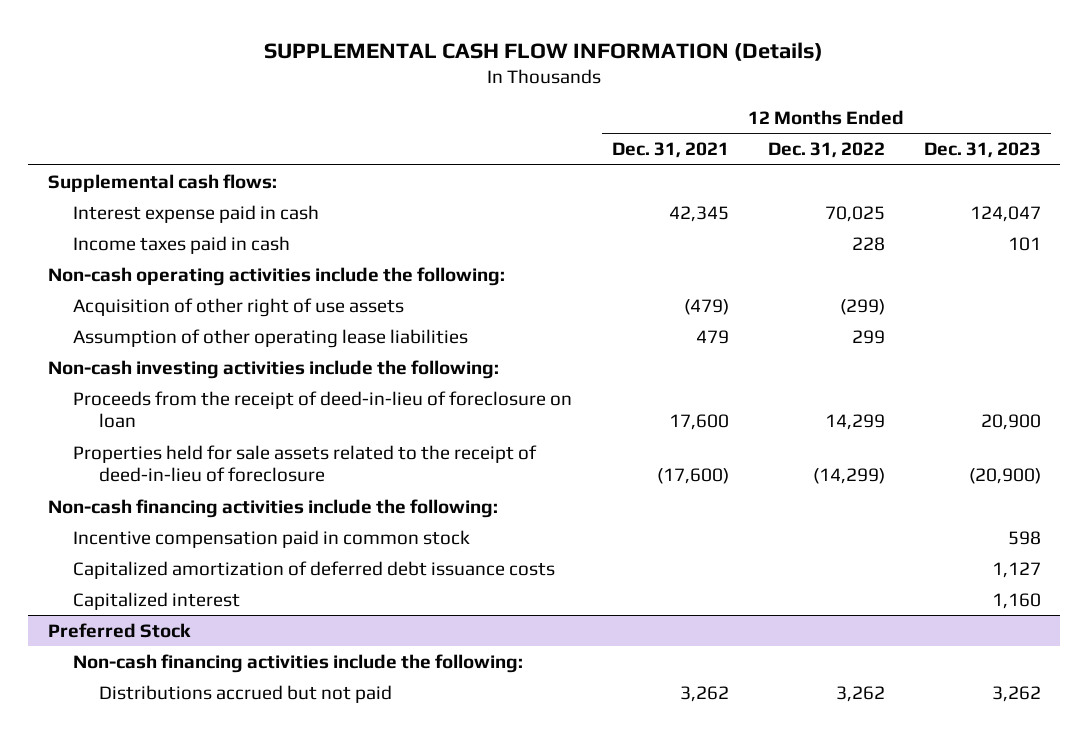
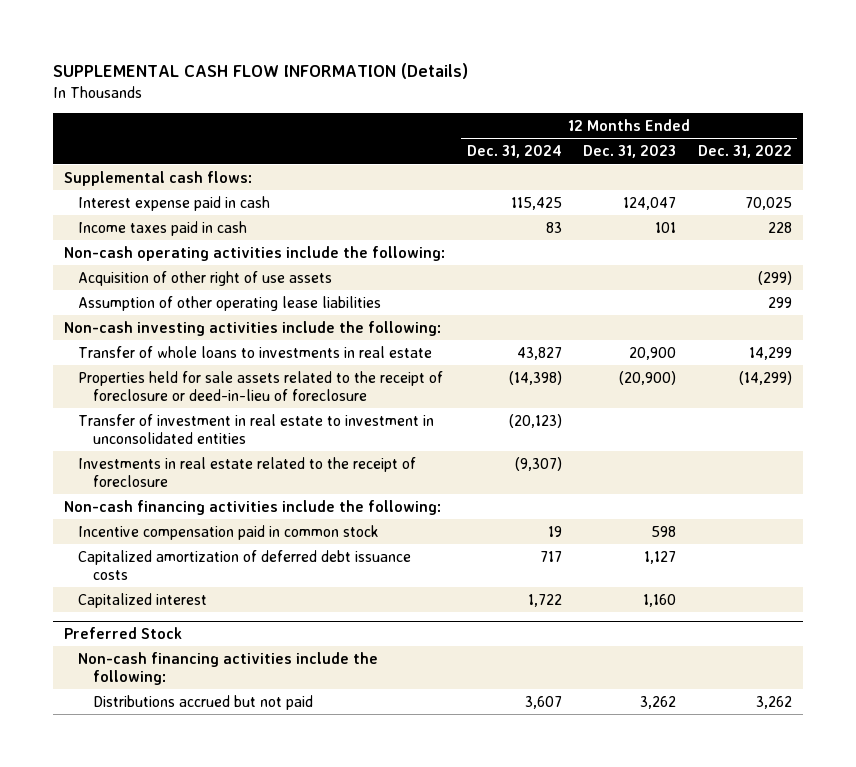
- | 12 Months Ended Dec. 31, 2021 | 12 Months Ended Dec. 31, 2022 | 12 Months Ended Dec. 31, 2023
+ | 12 Months Ended Dec. 31, 2024 | 12 Months Ended Dec. 31, 2023 | 12 Months Ended Dec. 31, 2022
- Proceeds from the receipt of deed-in-lieu of foreclosure on loan | 17,600 | 14,299 | 20,900
- Properties held for sale assets related to the receipt of deed-in-lieu of foreclosure | (17,600) | (14,299) | (20,900)
+ Transfer of whole loans to investments in real estate | 43,827 | 20,900 | 14,299
+ Properties held for sale assets related to the receipt of foreclosure or deed-in-lieu of foreclosure | (14,398) | (20,900) | (14,299)
+ Transfer of investment in real estate to investment in unconsolidated entities | (20,123) | |
+ Investments in real estate related to the receipt of foreclosure | (9,307) | |

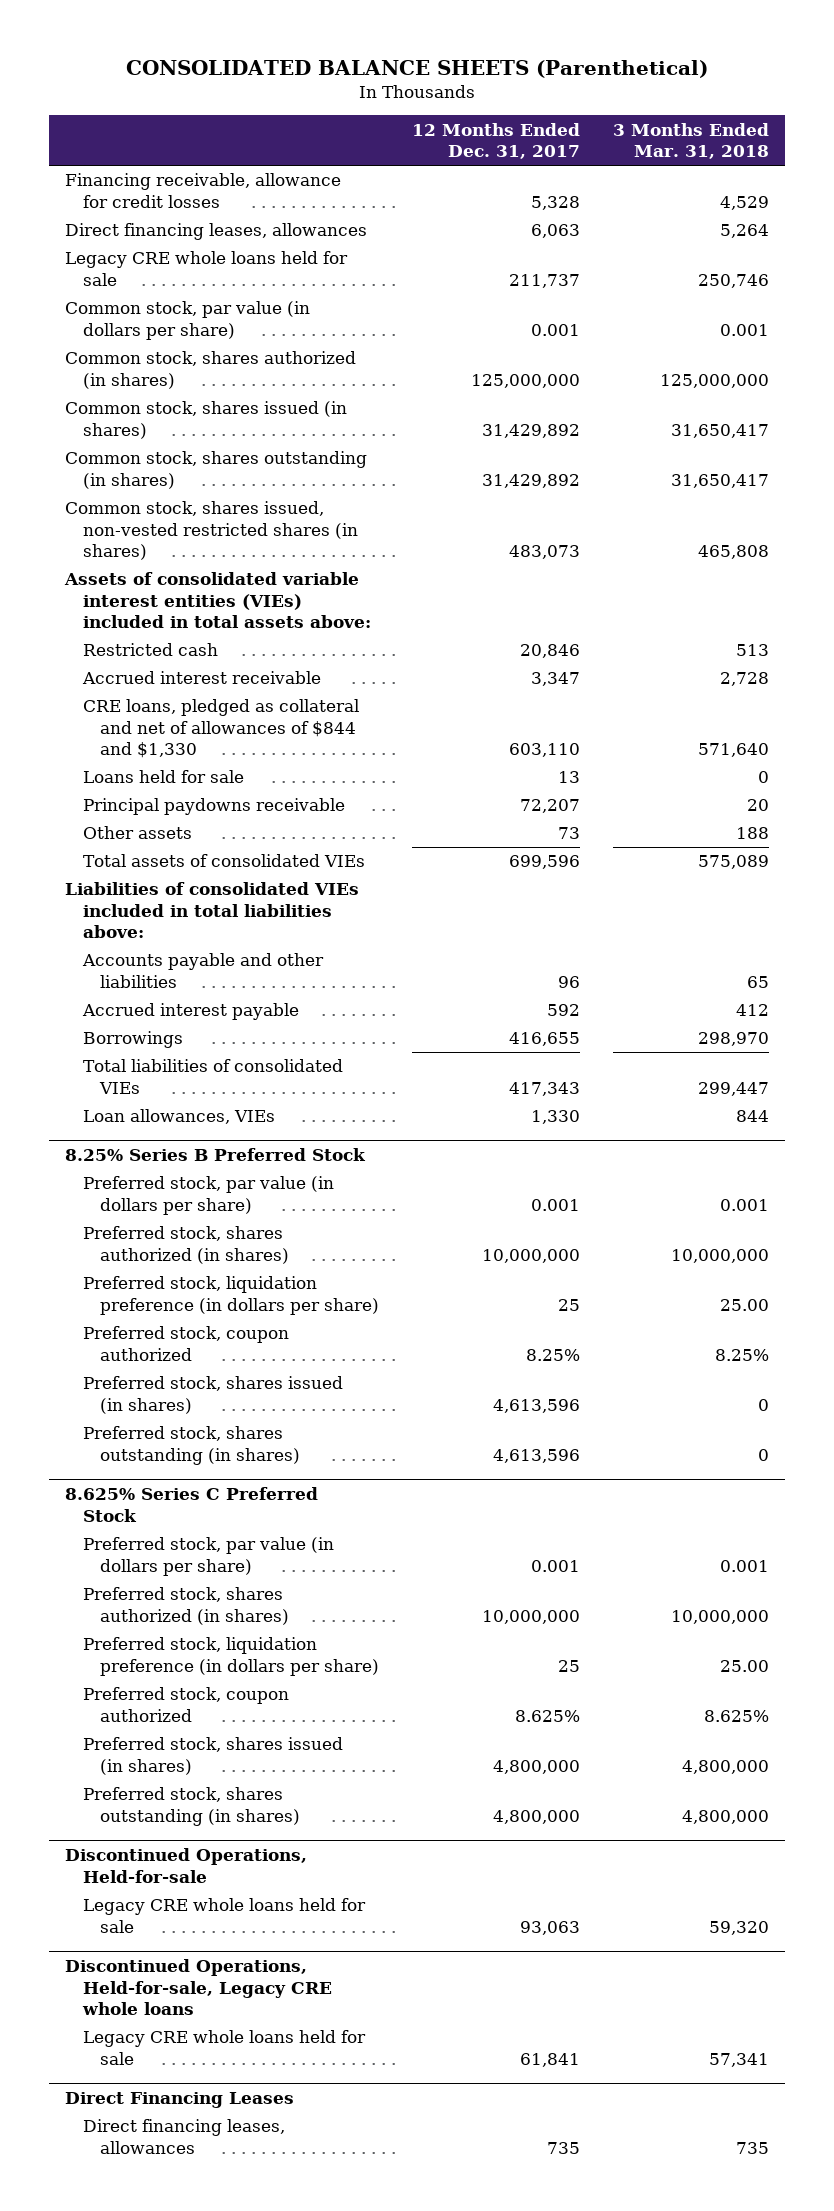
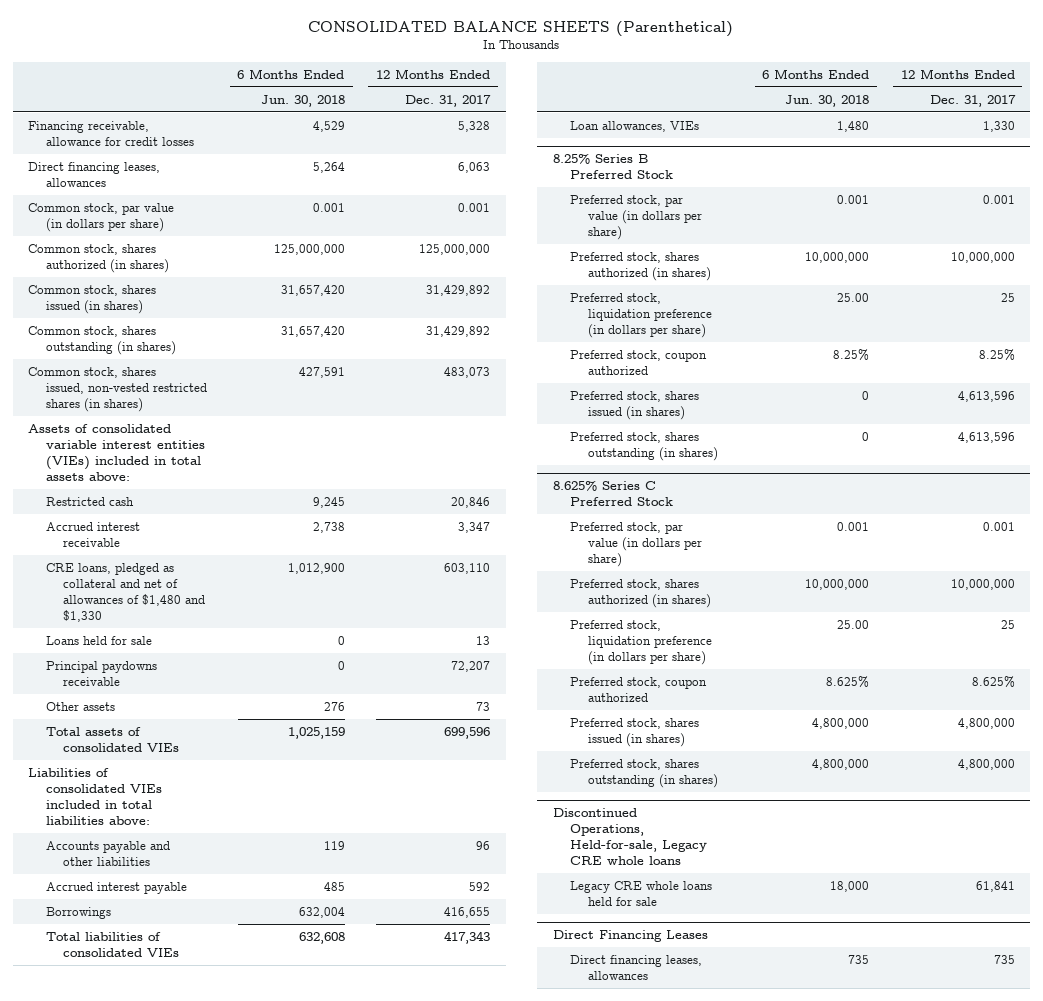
- | 12 Months Ended Dec. 31, 2017 | 3 Months Ended Mar. 31, 2018
+ | 6 Months Ended Jun. 30, 2018 | 12 Months Ended Dec. 31, 2017
- Legacy CRE whole loans held for sale | 211,737 | 250,746
- CRE loans, pledged as collateral and net of allowances of $844 and $1,330 | 603,110 | 571,640
+ CRE loans, pledged as collateral and net of allowances of $1,480 and $1,330 | 1,012,900 | 603,110
- Discontinued Operations, Held-for-sale
- Legacy CRE whole loans held for sale | 93,063 | 59,320

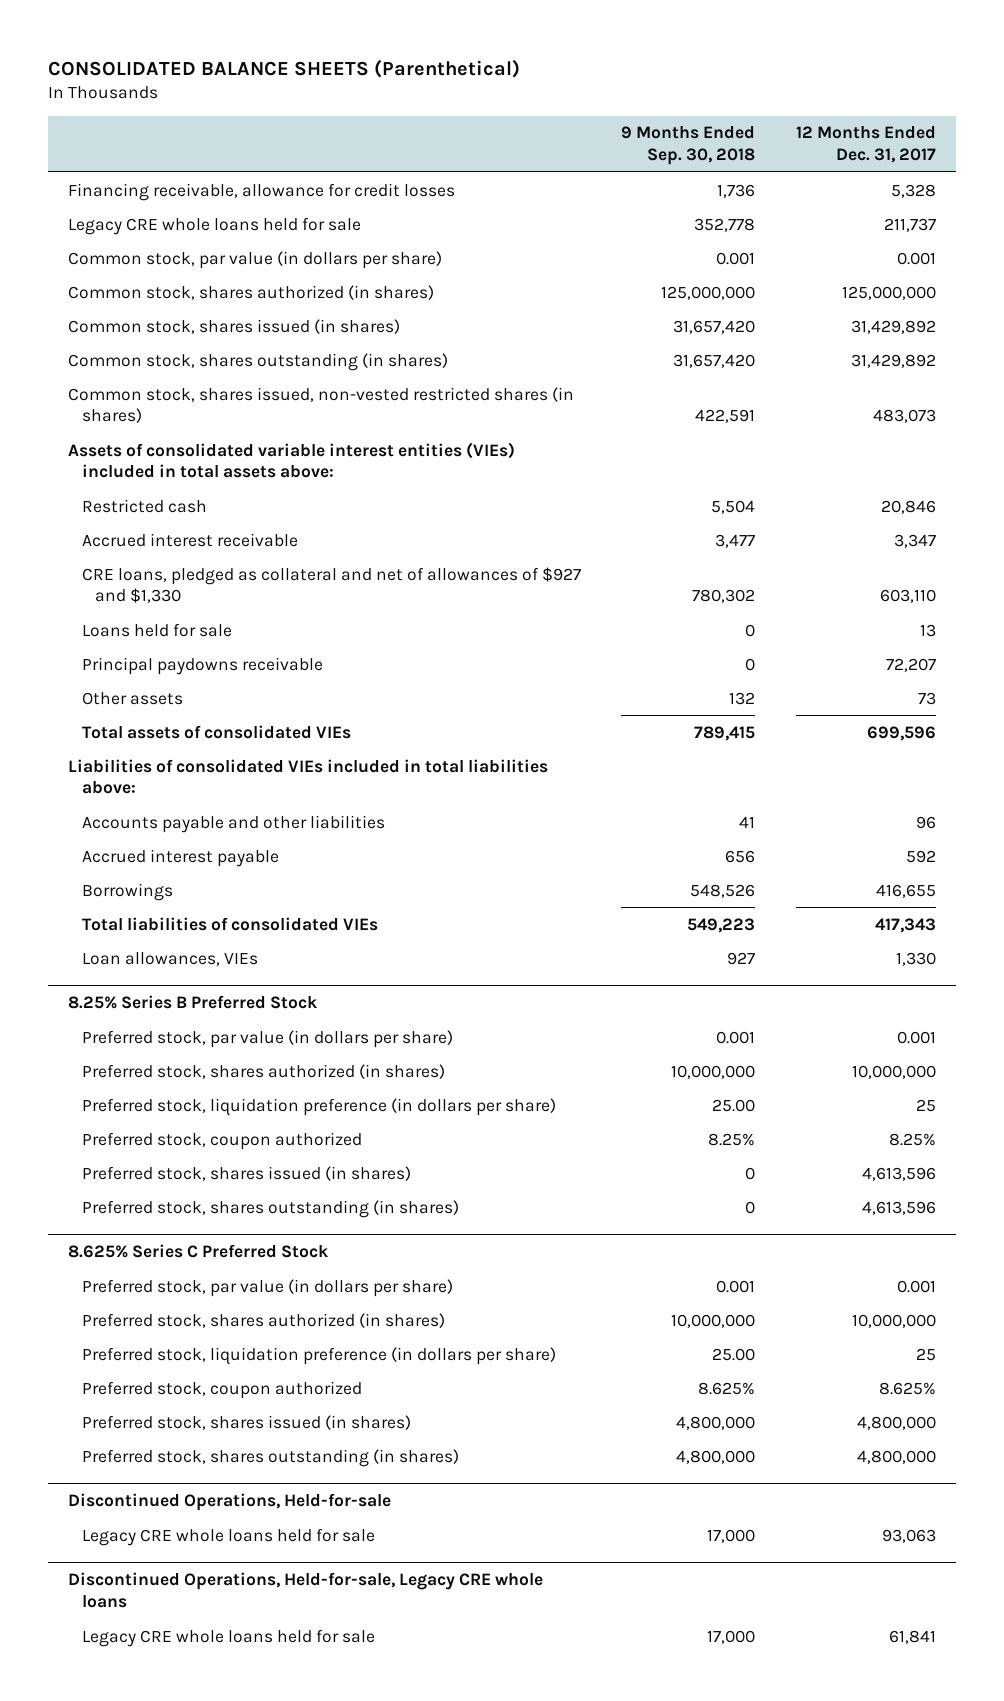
- | 6 Months Ended Jun. 30, 2018 | 12 Months Ended Dec. 31, 2017
+ | 9 Months Ended Sep. 30, 2018 | 12 Months Ended Dec. 31, 2017
- Direct financing leases, allowances | 5,264 | 6,063
+ Legacy CRE whole loans held for sale | 352,778 | 211,737
- CRE loans, pledged as collateral and net of allowances of $1,480 and $1,330 | 1,012,900 | 603,110
+ CRE loans, pledged as collateral and net of allowances of $927 and $1,330 | 780,302 | 603,110
+ Discontinued Operations, Held-for-sale
+ Legacy CRE whole loans held for sale | 17,000 | 93,063
- Direct Financing Leases
- Direct financing leases, allowances | 735 | 735

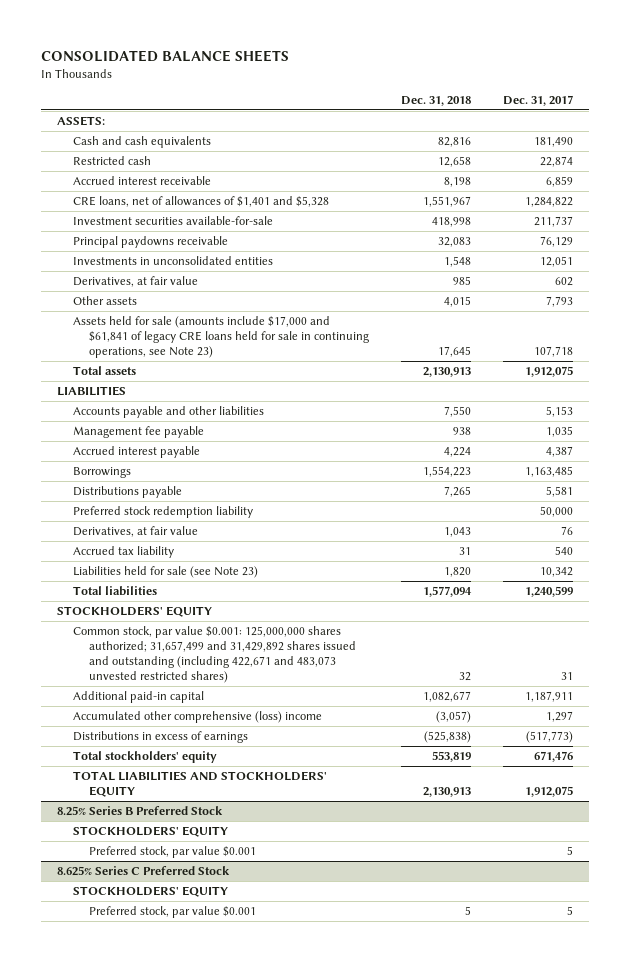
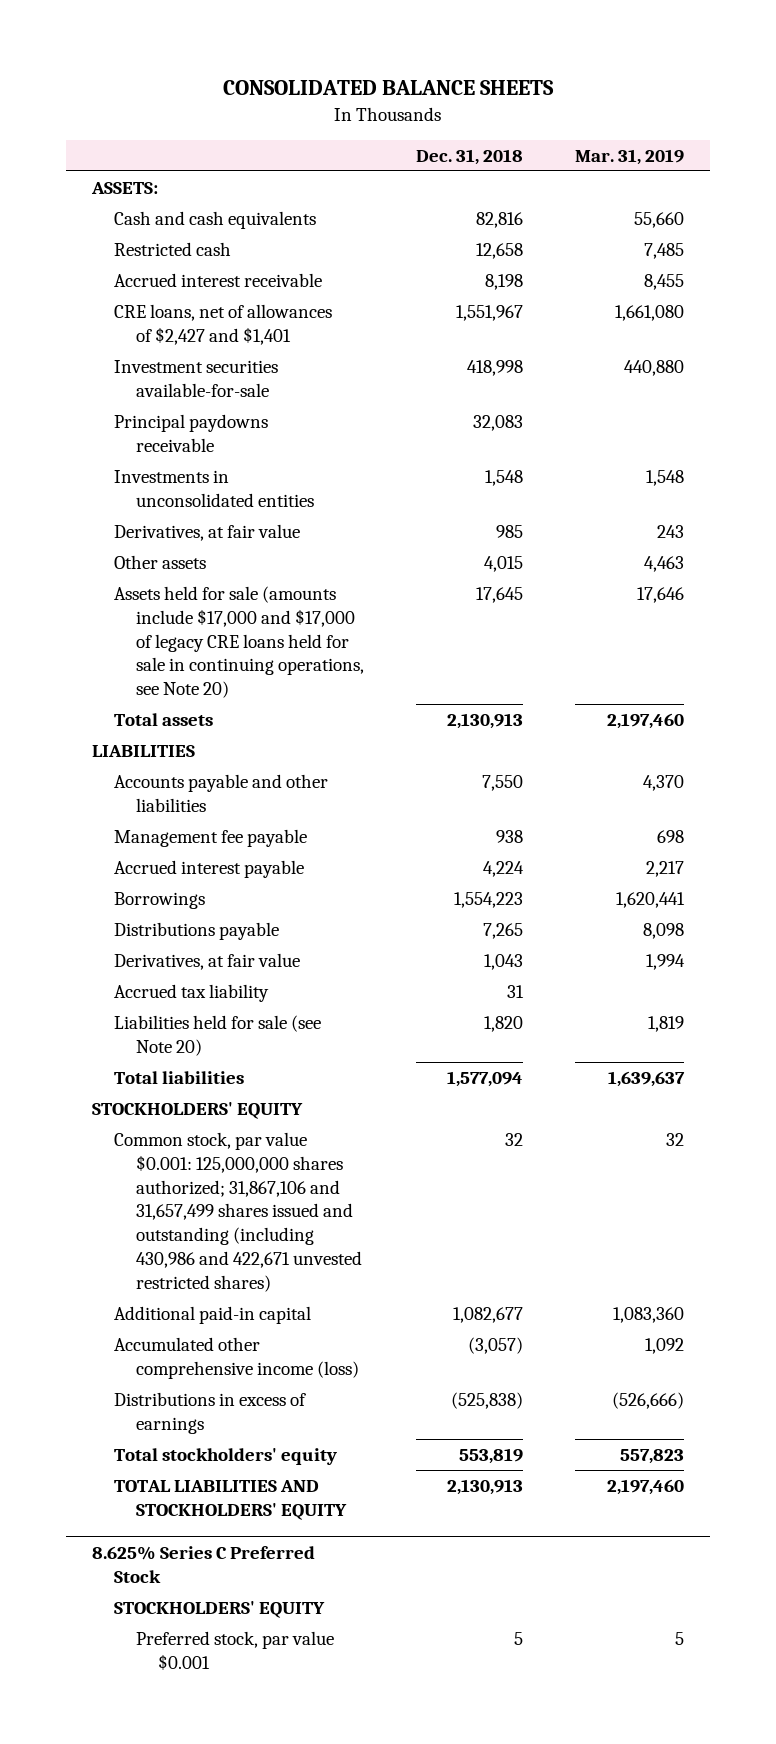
- | Dec. 31, 2018 | Dec. 31, 2017
+ | Dec. 31, 2018 | Mar. 31, 2019
- CRE loans, net of allowances of $1,401 and $5,328 | 1,551,967 | 1,284,822
+ CRE loans, net of allowances of $2,427 and $1,401 | 1,551,967 | 1,661,080
- Assets held for sale (amounts include $17,000 and $61,841 of legacy CRE loans held for sale in continuing operations, see Note 23) | 17,645 | 107,718
+ Assets held for sale (amounts include $17,000 and $17,000 of legacy CRE loans held for sale in continuing operations, see Note 20) | 17,645 | 17,646
- Preferred stock redemption liability | | 50,000
- Liabilities held for sale (see Note 23) | 1,820 | 10,342
+ Liabilities held for sale (see Note 20) | 1,820 | 1,819
- Common stock, par value $0.001: 125,000,000 shares authorized; 31,657,499 and 31,429,892 shares issued and outstanding (including 422,671 and 483,073 unvested restricted shares) | 32 | 31
+ Common stock, par value $0.001: 125,000,000 shares authorized; 31,867,106 and 31,657,499 shares issued and outstanding (including 430,986 and 422,671 unvested restricted shares) | 32 | 32
- Accumulated other comprehensive (loss) income | (3,057) | 1,297
+ Accumulated other comprehensive income (loss) | (3,057) | 1,092
- 8.25% Series B Preferred Stock
- STOCKHOLDERS' EQUITY
- Preferred stock, par value $0.001 | | 5

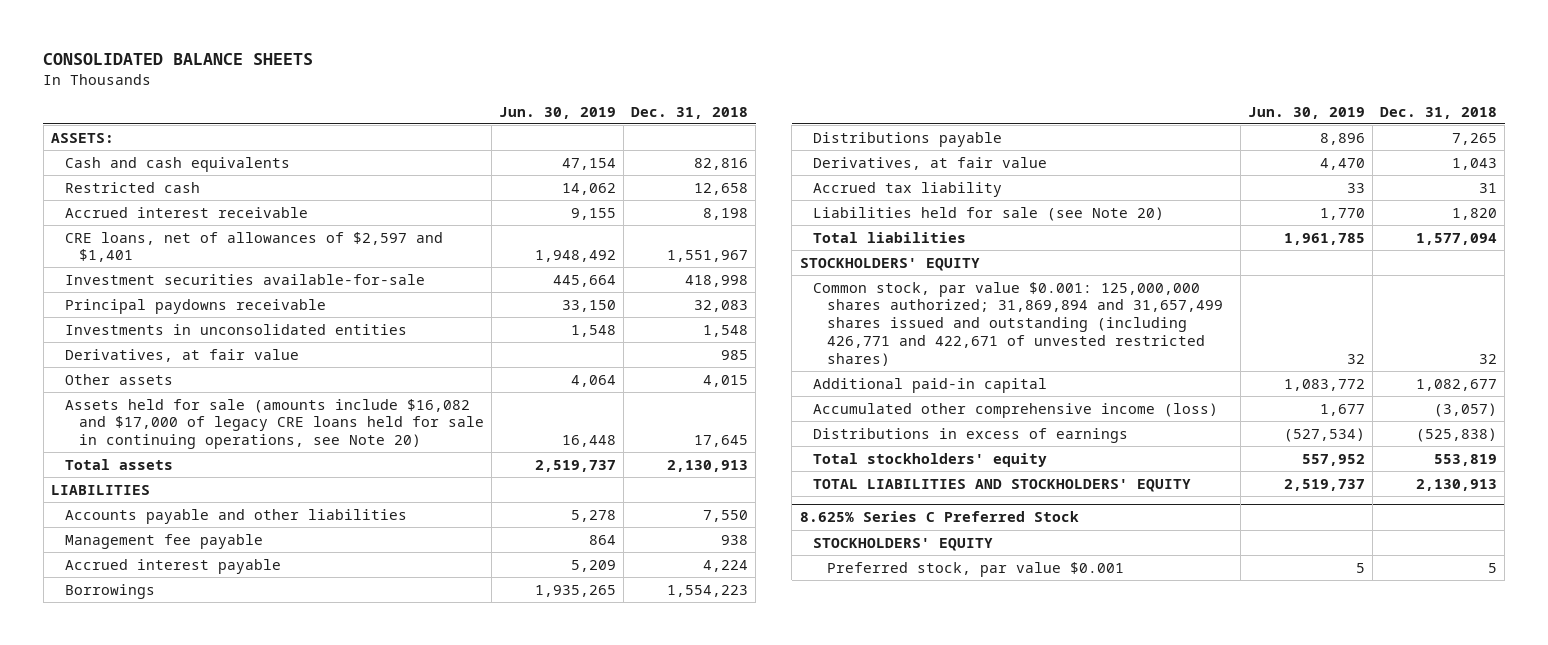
- | Dec. 31, 2018 | Mar. 31, 2019
+ | Jun. 30, 2019 | Dec. 31, 2018
- CRE loans, net of allowances of $2,427 and $1,401 | 1,551,967 | 1,661,080
+ CRE loans, net of allowances of $2,597 and $1,401 | 1,948,492 | 1,551,967
- Assets held for sale (amounts include $17,000 and $17,000 of legacy CRE loans held for sale in continuing operations, see Note 20) | 17,645 | 17,646
+ Assets held for sale (amounts include $16,082 and $17,000 of legacy CRE loans held for sale in continuing operations, see Note 20) | 16,448 | 17,645
- Common stock, par value $0.001: 125,000,000 shares authorized; 31,867,106 and 31,657,499 shares issued and outstanding (including 430,986 and 422,671 unvested restricted shares) | 32 | 32
+ Common stock, par value $0.001: 125,000,000 shares authorized; 31,869,894 and 31,657,499 shares issued and outstanding (including 426,771 and 422,671 of unvested restricted shares) | 32 | 32

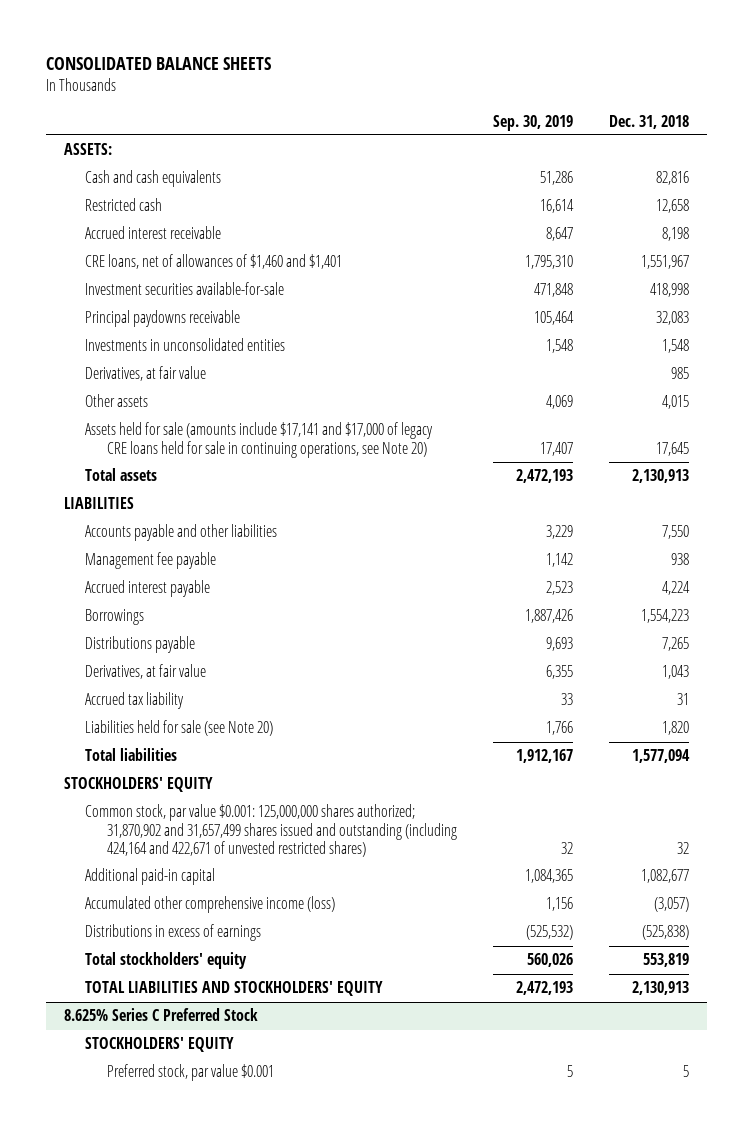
- | Jun. 30, 2019 | Dec. 31, 2018
+ | Sep. 30, 2019 | Dec. 31, 2018
- CRE loans, net of allowances of $2,597 and $1,401 | 1,948,492 | 1,551,967
+ CRE loans, net of allowances of $1,460 and $1,401 | 1,795,310 | 1,551,967
- Assets held for sale (amounts include $16,082 and $17,000 of legacy CRE loans held for sale in continuing operations, see Note 20) | 16,448 | 17,645
+ Assets held for sale (amounts include $17,141 and $17,000 of legacy CRE loans held for sale in continuing operations, see Note 20) | 17,407 | 17,645
- Common stock, par value $0.001: 125,000,000 shares authorized; 31,869,894 and 31,657,499 shares issued and outstanding (including 426,771 and 422,671 of unvested restricted shares) | 32 | 32
+ Common stock, par value $0.001: 125,000,000 shares authorized; 31,870,902 and 31,657,499 shares issued and outstanding (including 424,164 and 422,671 of unvested restricted shares) | 32 | 32

